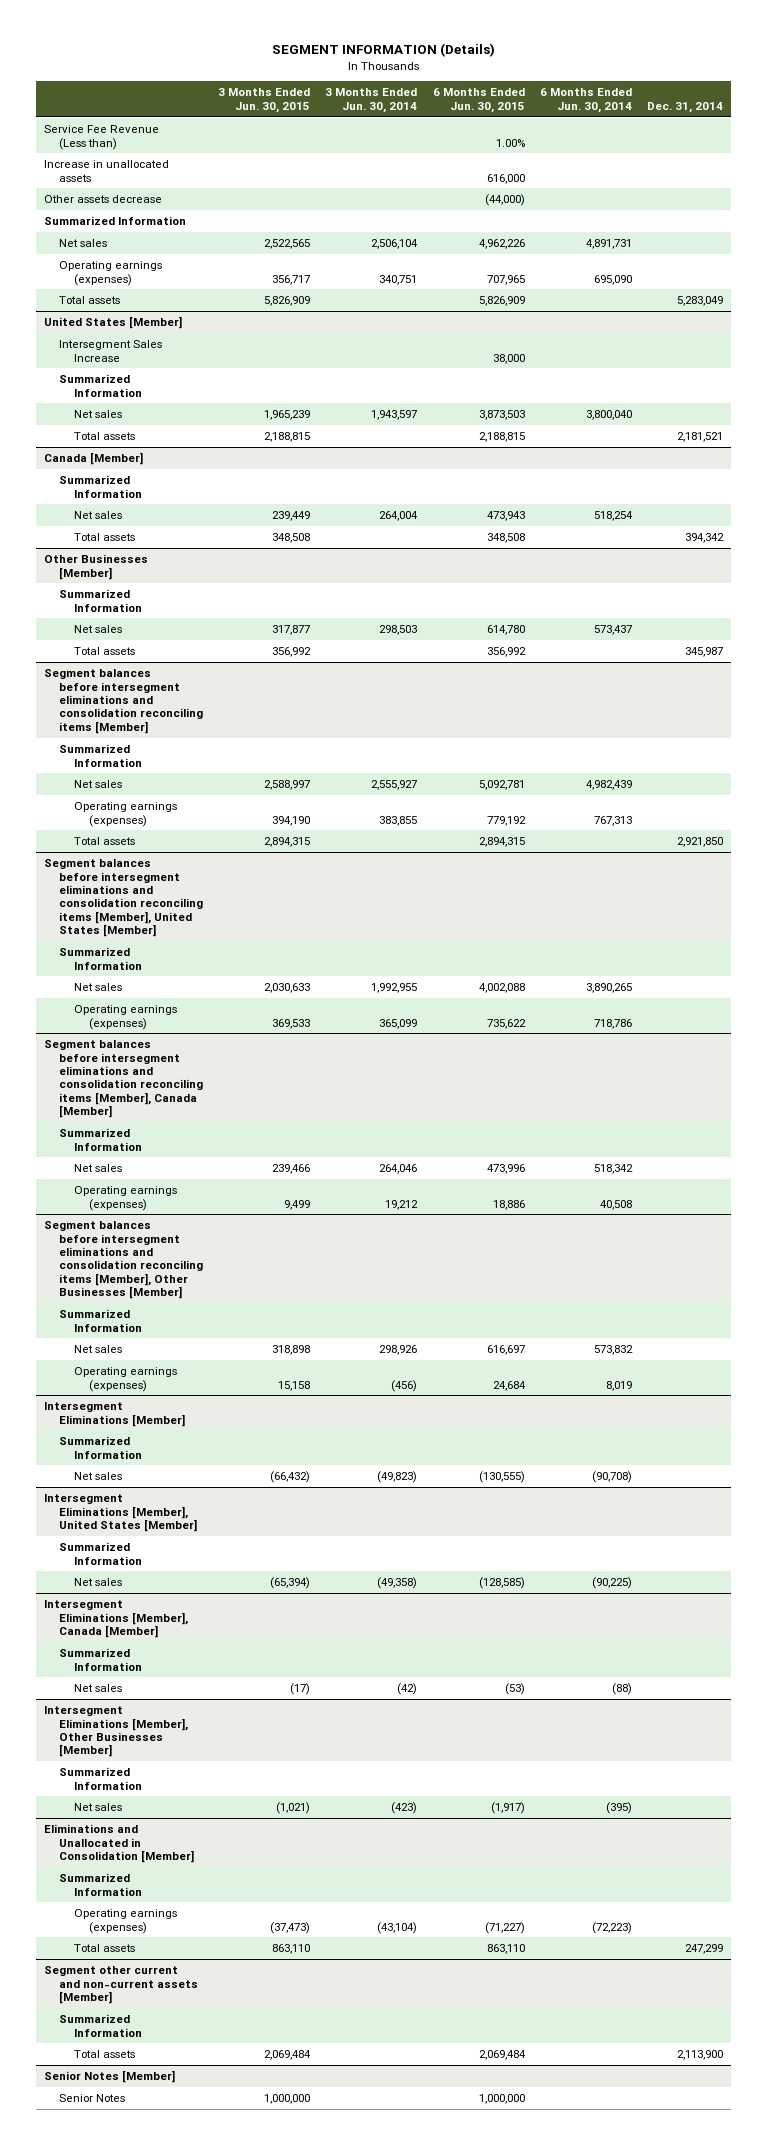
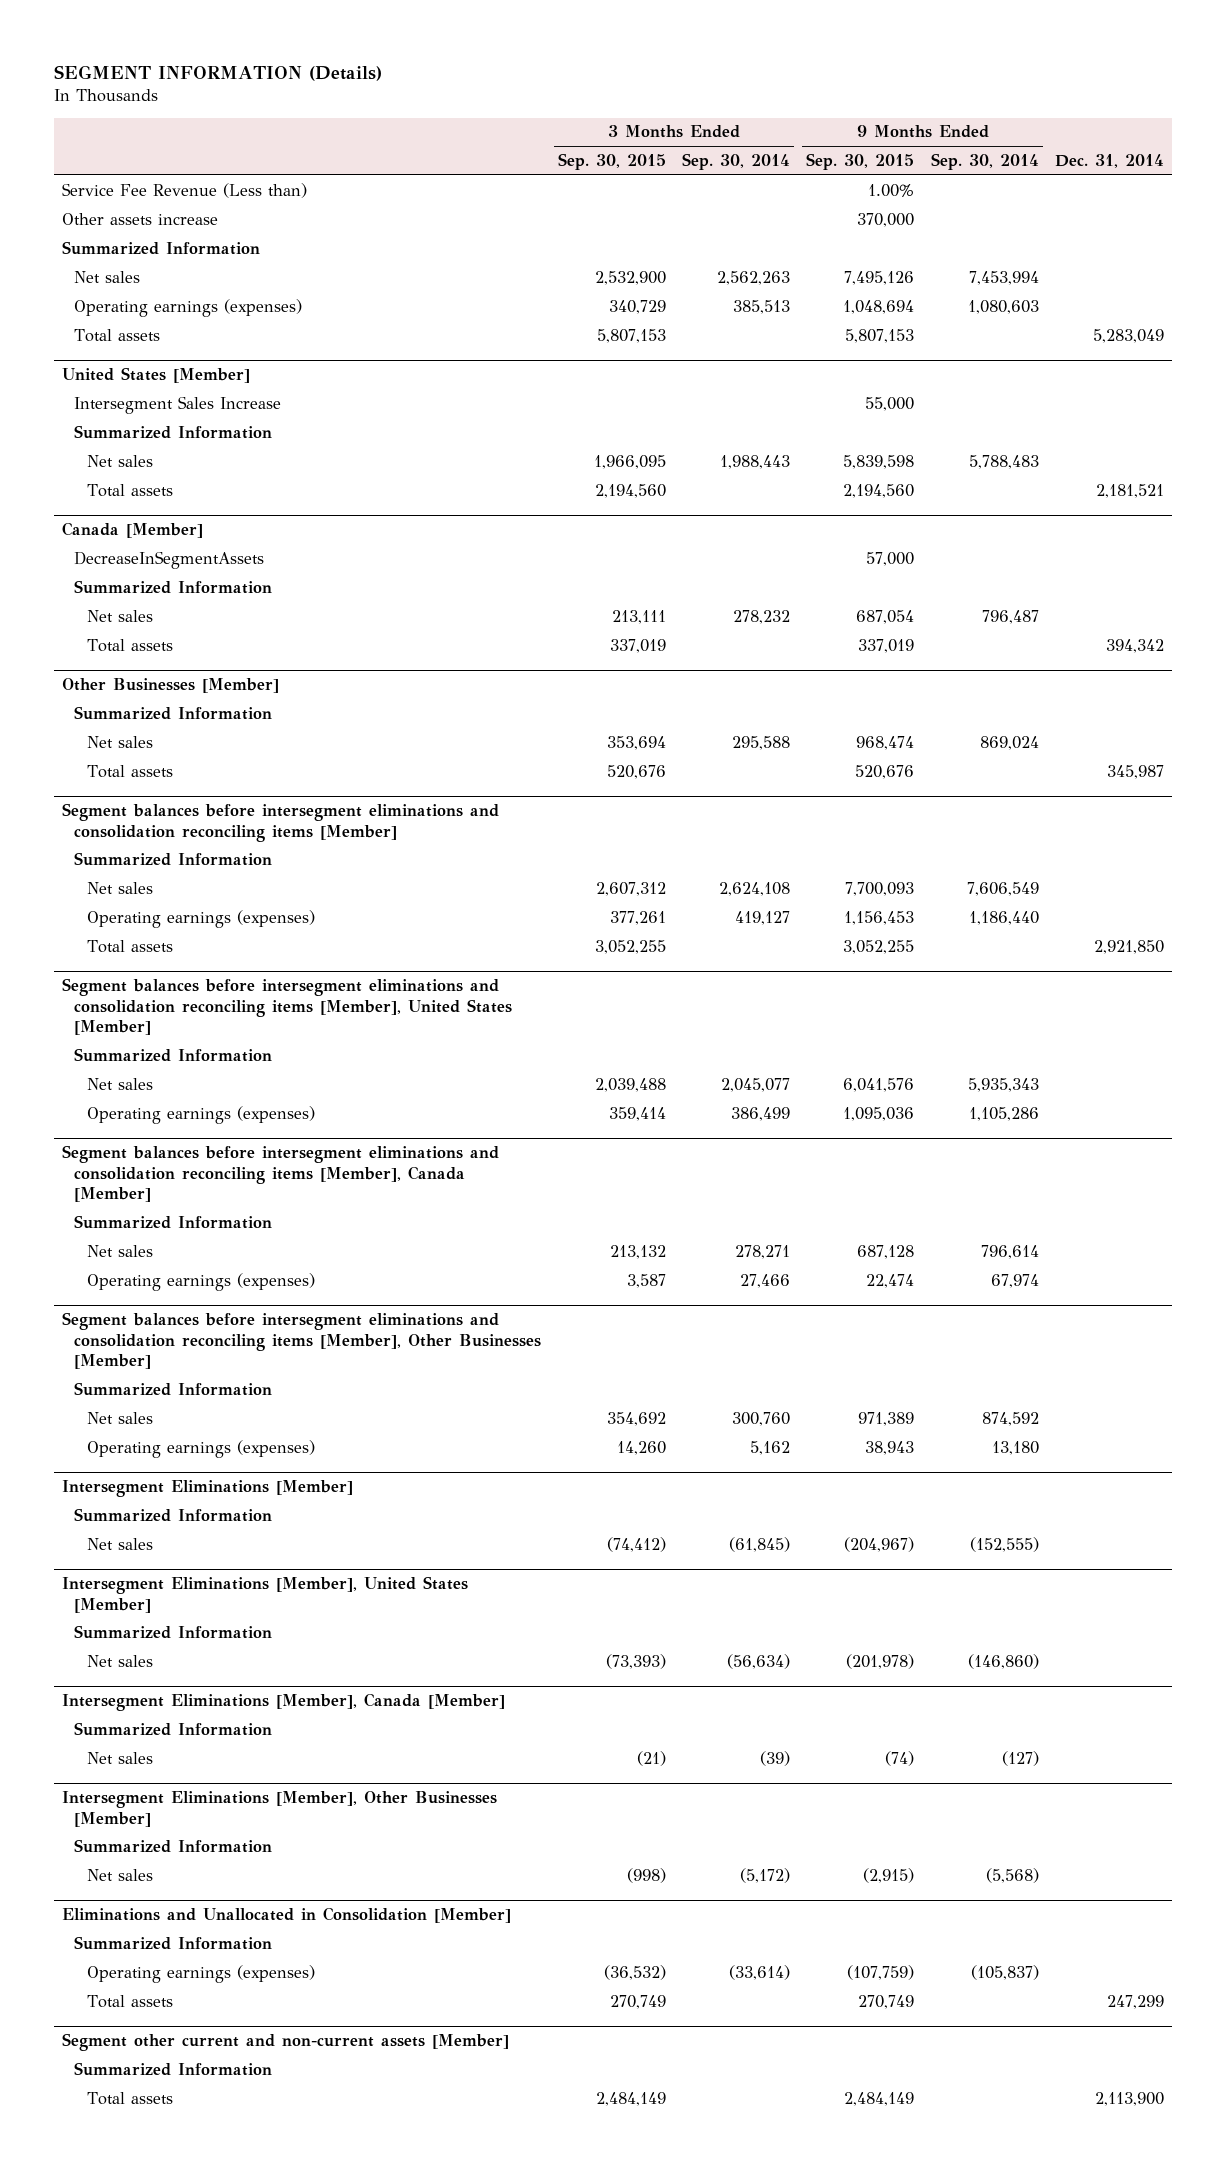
- | 3 Months Ended Jun. 30, 2015 | 3 Months Ended Jun. 30, 2014 | 6 Months Ended Jun. 30, 2015 | 6 Months Ended Jun. 30, 2014 | Dec. 31, 2014
+ | 3 Months Ended Sep. 30, 2015 | 3 Months Ended Sep. 30, 2014 | 9 Months Ended Sep. 30, 2015 | 9 Months Ended Sep. 30, 2014 | Dec. 31, 2014
- Increase in unallocated assets | | | 616,000 | |
- Other assets decrease | | | (44,000) | |
+ Other assets increase | | | 370,000 | |
@ Canada [Member]
+ DecreaseInSegmentAssets | | | 57,000 | |
- Senior Notes [Member]
- Senior Notes | 1,000,000 | | 1,000,000 | |

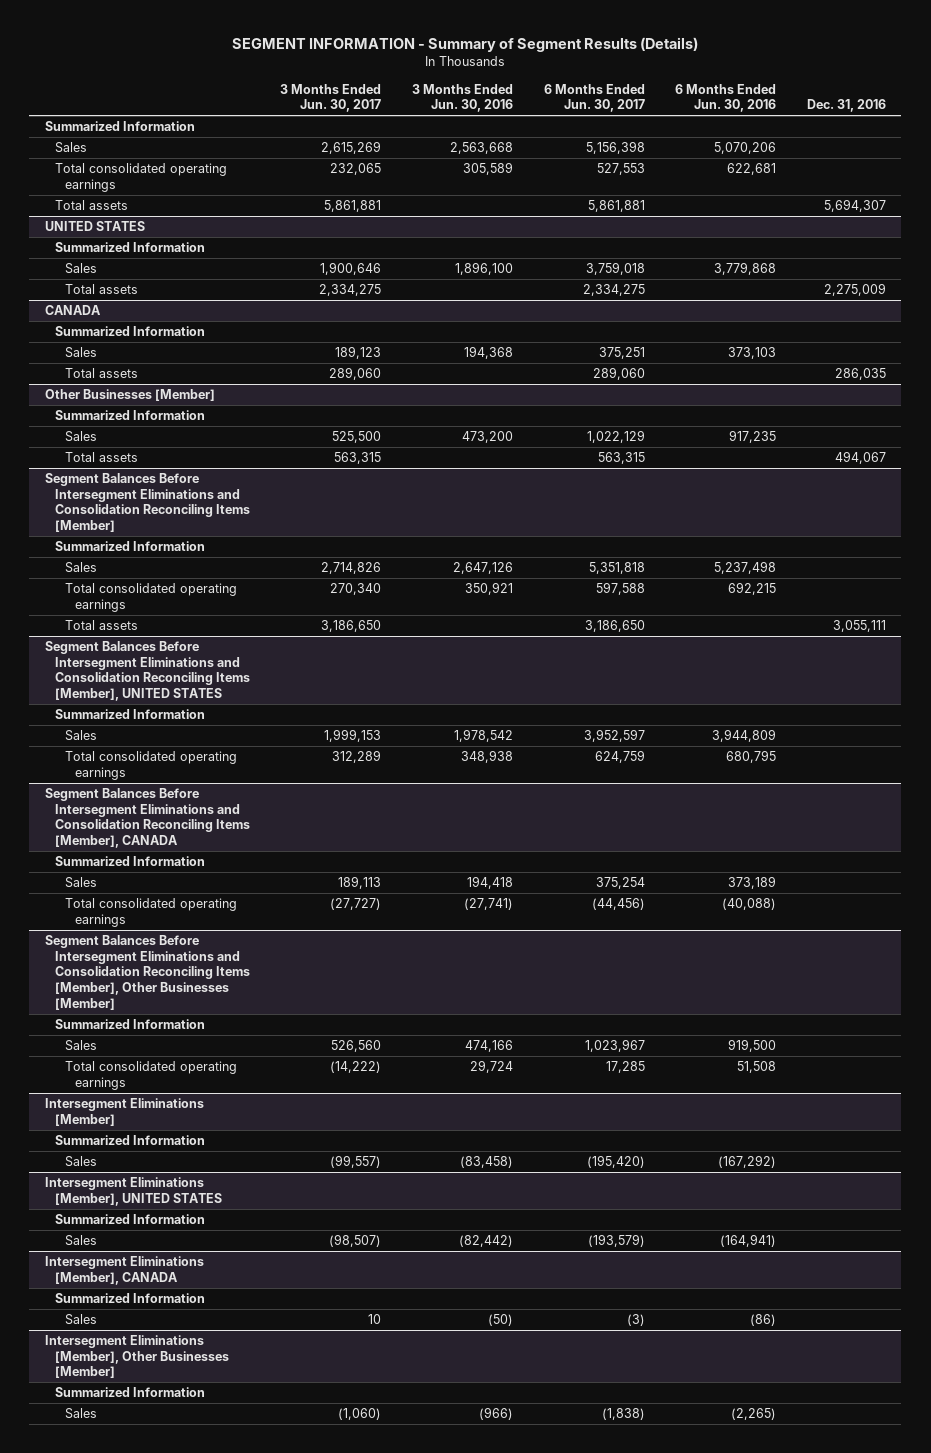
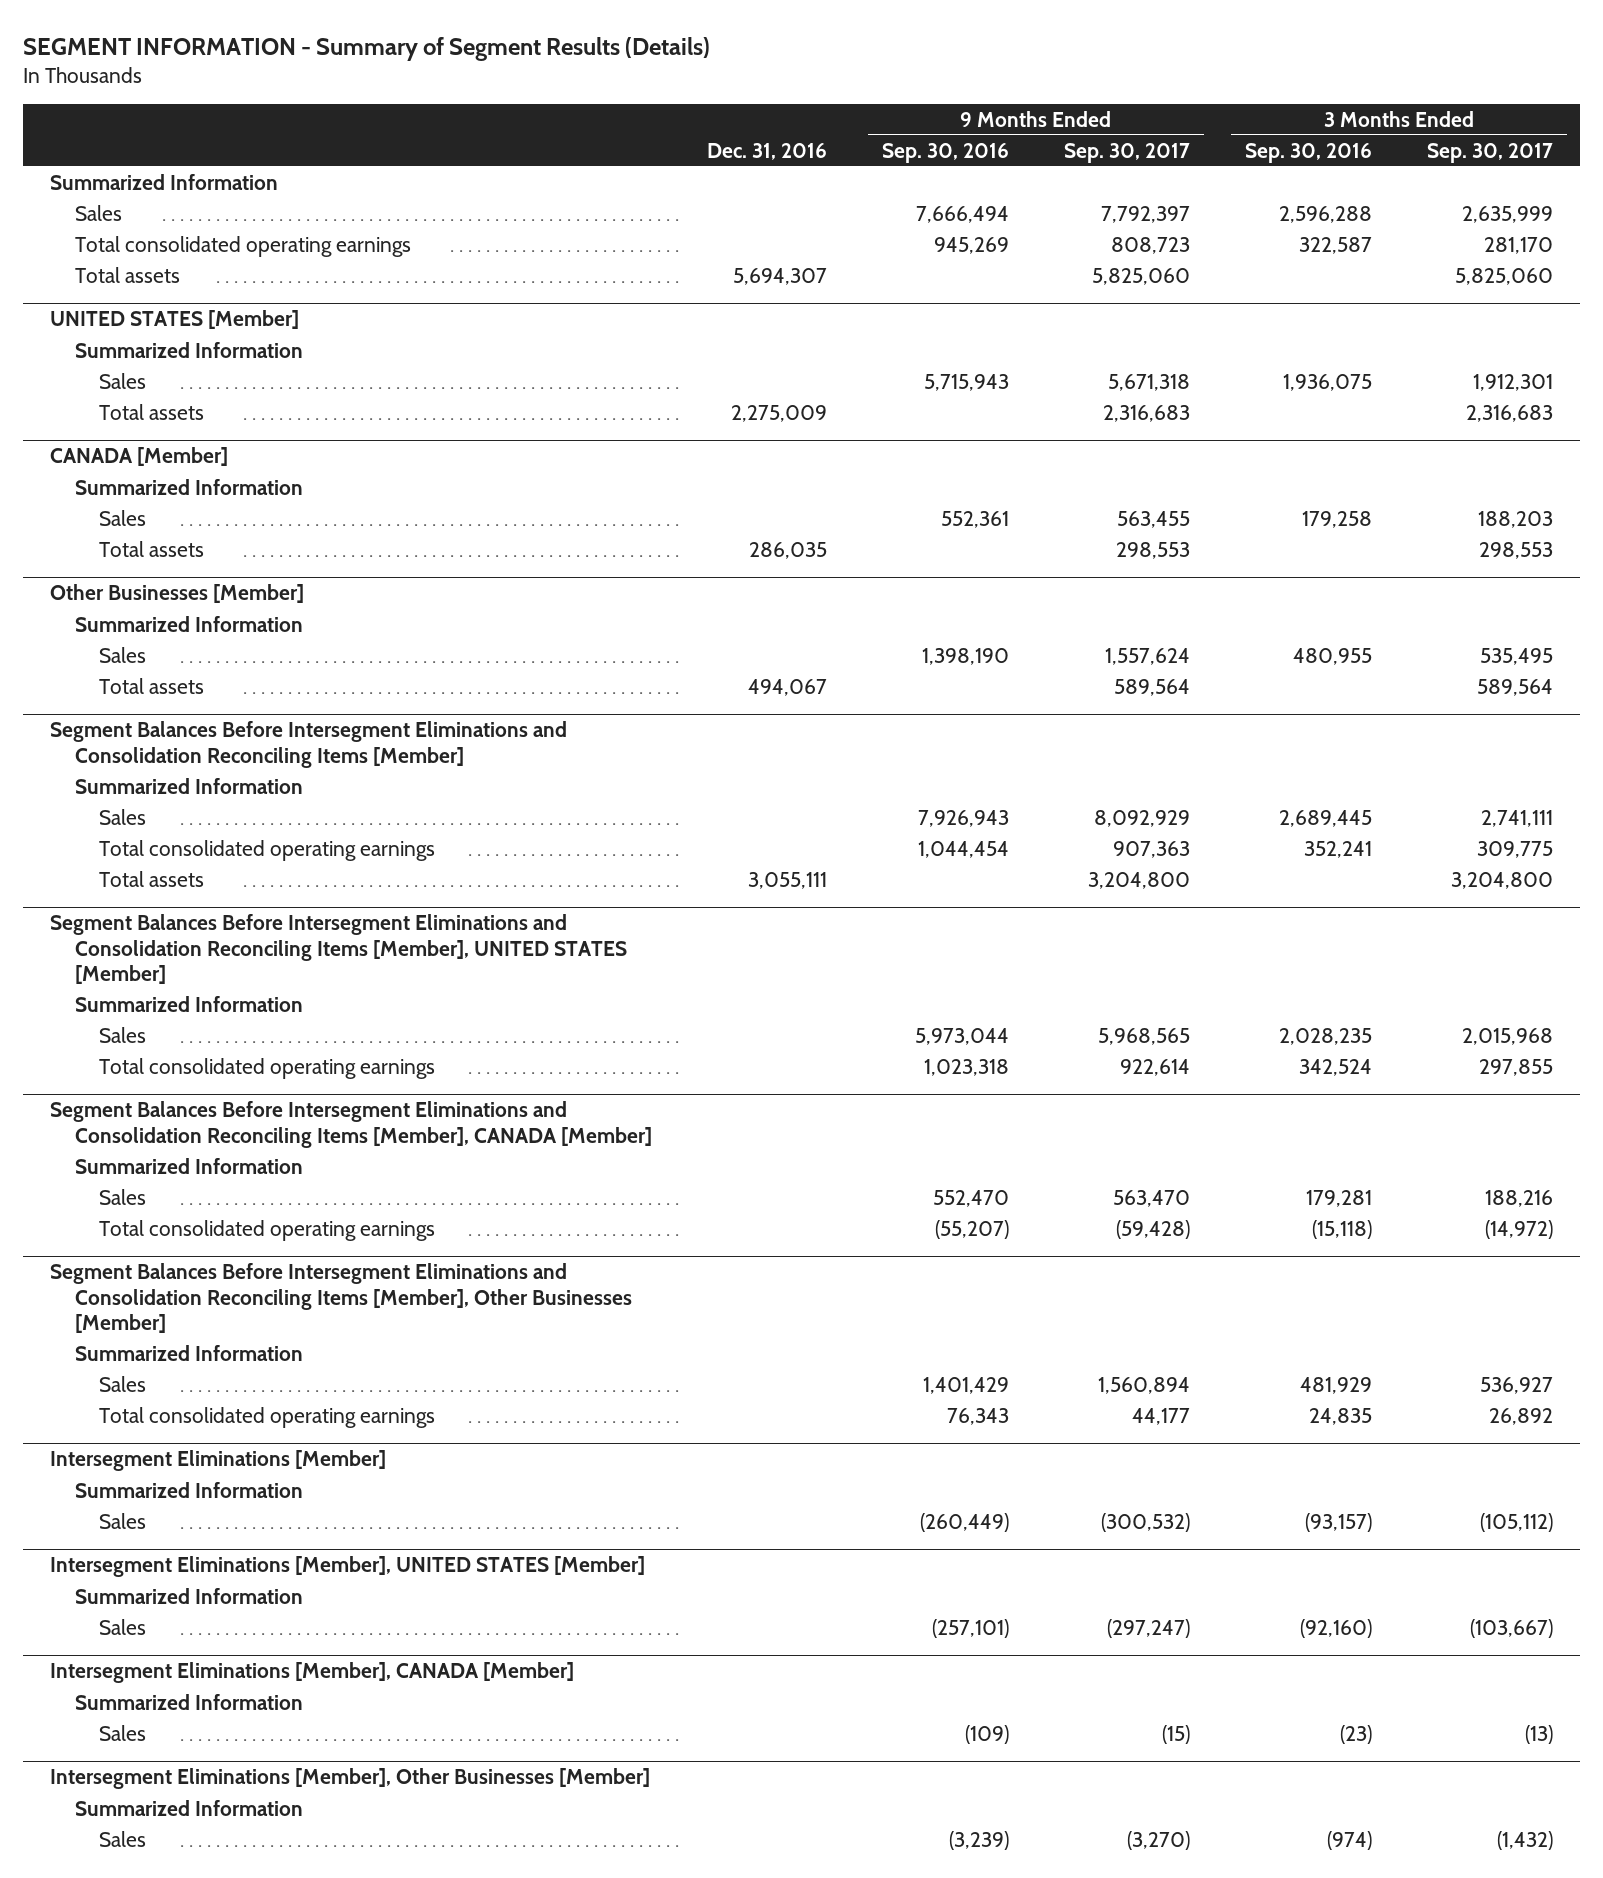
- | 3 Months Ended Jun. 30, 2017 | 3 Months Ended Jun. 30, 2016 | 6 Months Ended Jun. 30, 2017 | 6 Months Ended Jun. 30, 2016 | Dec. 31, 2016
+ | Dec. 31, 2016 | 9 Months Ended Sep. 30, 2016 | 9 Months Ended Sep. 30, 2017 | 3 Months Ended Sep. 30, 2016 | 3 Months Ended Sep. 30, 2017
- UNITED STATES
+ UNITED STATES [Member]
- CANADA
+ CANADA [Member]
- Segment Balances Before Intersegment Eliminations and Consolidation Reconciling Items [Member], UNITED STATES
+ Segment Balances Before Intersegment Eliminations and Consolidation Reconciling Items [Member], UNITED STATES [Member]
- Segment Balances Before Intersegment Eliminations and Consolidation Reconciling Items [Member], CANADA
+ Segment Balances Before Intersegment Eliminations and Consolidation Reconciling Items [Member], CANADA [Member]
- Intersegment Eliminations [Member], UNITED STATES
+ Intersegment Eliminations [Member], UNITED STATES [Member]
- Intersegment Eliminations [Member], CANADA
+ Intersegment Eliminations [Member], CANADA [Member]

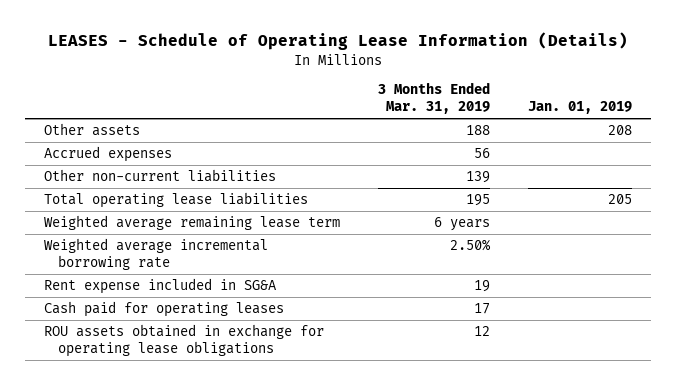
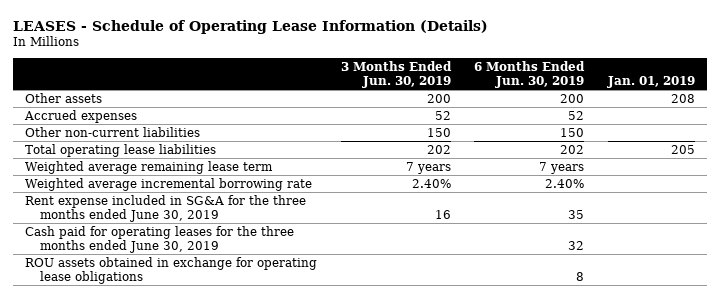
- | 3 Months Ended Mar. 31, 2019 | Jan. 01, 2019
+ | 3 Months Ended Jun. 30, 2019 | 6 Months Ended Jun. 30, 2019 | Jan. 01, 2019
- Rent expense included in SG&A | 19 |
- Cash paid for operating leases | 17 |
+ Rent expense included in SG&A for the three months ended June 30, 2019 | 16 | 35 |
+ Cash paid for operating leases for the three months ended June 30, 2019 | | 32 |

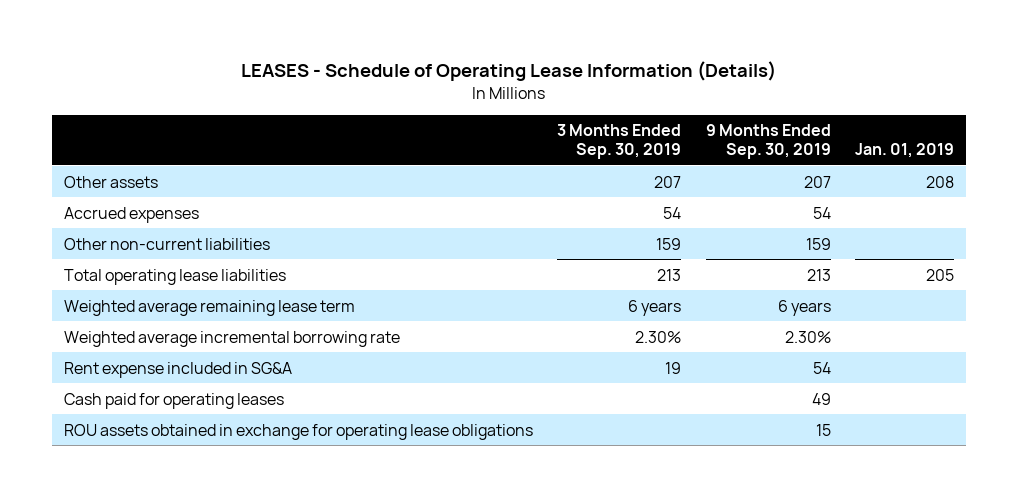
- | 3 Months Ended Jun. 30, 2019 | 6 Months Ended Jun. 30, 2019 | Jan. 01, 2019
+ | 3 Months Ended Sep. 30, 2019 | 9 Months Ended Sep. 30, 2019 | Jan. 01, 2019
- Rent expense included in SG&A for the three months ended June 30, 2019 | 16 | 35 |
- Cash paid for operating leases for the three months ended June 30, 2019 | | 32 |
+ Rent expense included in SG&A | 19 | 54 |
+ Cash paid for operating leases | | 49 |

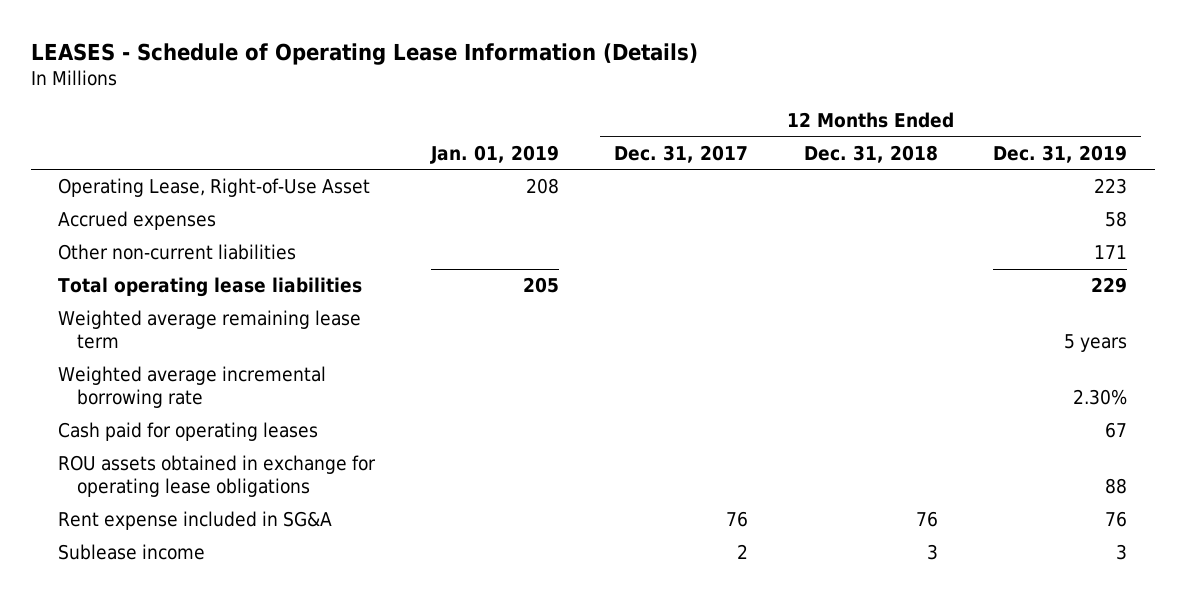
- | 3 Months Ended Sep. 30, 2019 | 9 Months Ended Sep. 30, 2019 | Jan. 01, 2019
+ | Jan. 01, 2019 | 12 Months Ended Dec. 31, 2017 | 12 Months Ended Dec. 31, 2018 | 12 Months Ended Dec. 31, 2019
- Other assets | 207 | 207 | 208
+ Operating Lease, Right-of-Use Asset | 208 | | | 223
moved down: Rent expense included in SG&A | | 76 | 76 | 76
+ Sublease income | | 2 | 3 | 3

